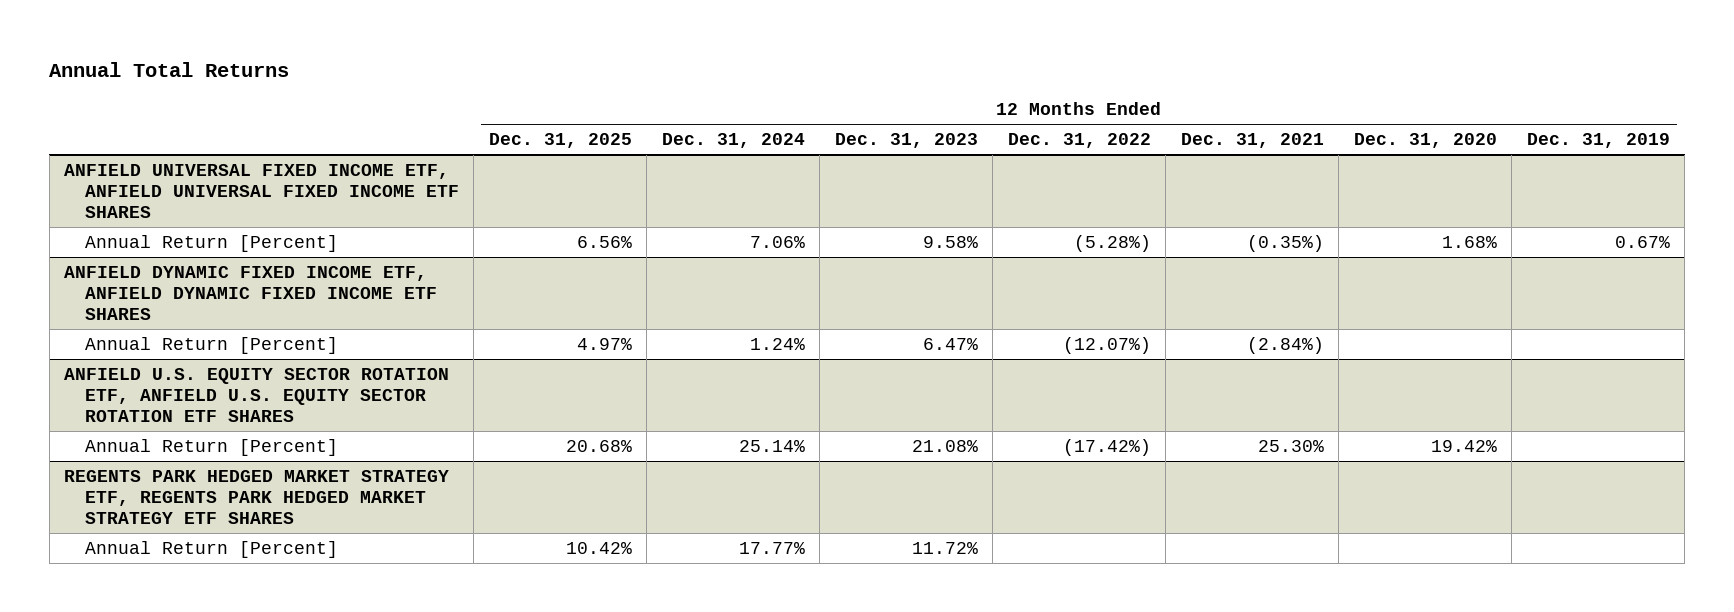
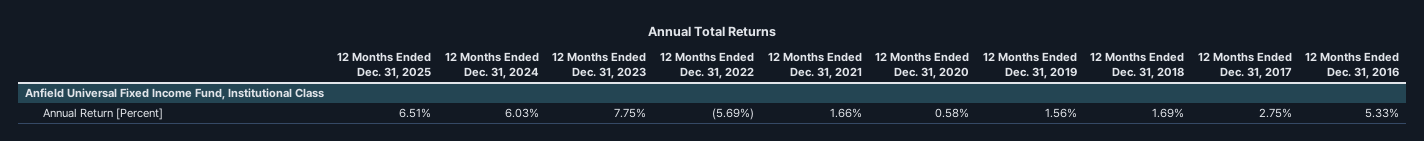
- | 12 Months Ended Dec. 31, 2025 | 12 Months Ended Dec. 31, 2024 | 12 Months Ended Dec. 31, 2023 | 12 Months Ended Dec. 31, 2022 | 12 Months Ended Dec. 31, 2021 | 12 Months Ended Dec. 31, 2020 | 12 Months Ended Dec. 31, 2019
+ | 12 Months Ended Dec. 31, 2025 | 12 Months Ended Dec. 31, 2024 | 12 Months Ended Dec. 31, 2023 | 12 Months Ended Dec. 31, 2022 | 12 Months Ended Dec. 31, 2021 | 12 Months Ended Dec. 31, 2020 | 12 Months Ended Dec. 31, 2019 | 12 Months Ended Dec. 31, 2018 | 12 Months Ended Dec. 31, 2017 | 12 Months Ended Dec. 31, 2016
- ANFIELD UNIVERSAL FIXED INCOME ETF, ANFIELD UNIVERSAL FIXED INCOME ETF SHARES
- Annual Return [Percent] | 6.56% | 7.06% | 9.58% | (5.28%) | (0.35%) | 1.68% | 0.67%
- ANFIELD DYNAMIC FIXED INCOME ETF, ANFIELD DYNAMIC FIXED INCOME ETF SHARES
- Annual Return [Percent] | 4.97% | 1.24% | 6.47% | (12.07%) | (2.84%) | |
- ANFIELD U.S. EQUITY SECTOR ROTATION ETF, ANFIELD U.S. EQUITY SECTOR ROTATION ETF SHARES
- Annual Return [Percent] | 20.68% | 25.14% | 21.08% | (17.42%) | 25.30% | 19.42% |
- REGENTS PARK HEDGED MARKET STRATEGY ETF, REGENTS PARK HEDGED MARKET STRATEGY ETF SHARES
- Annual Return [Percent] | 10.42% | 17.77% | 11.72% | | | |
+ Anfield Universal Fixed Income Fund, Institutional Class
+ Annual Return [Percent] | 6.51% | 6.03% | 7.75% | (5.69%) | 1.66% | 0.58% | 1.56% | 1.69% | 2.75% | 5.33%

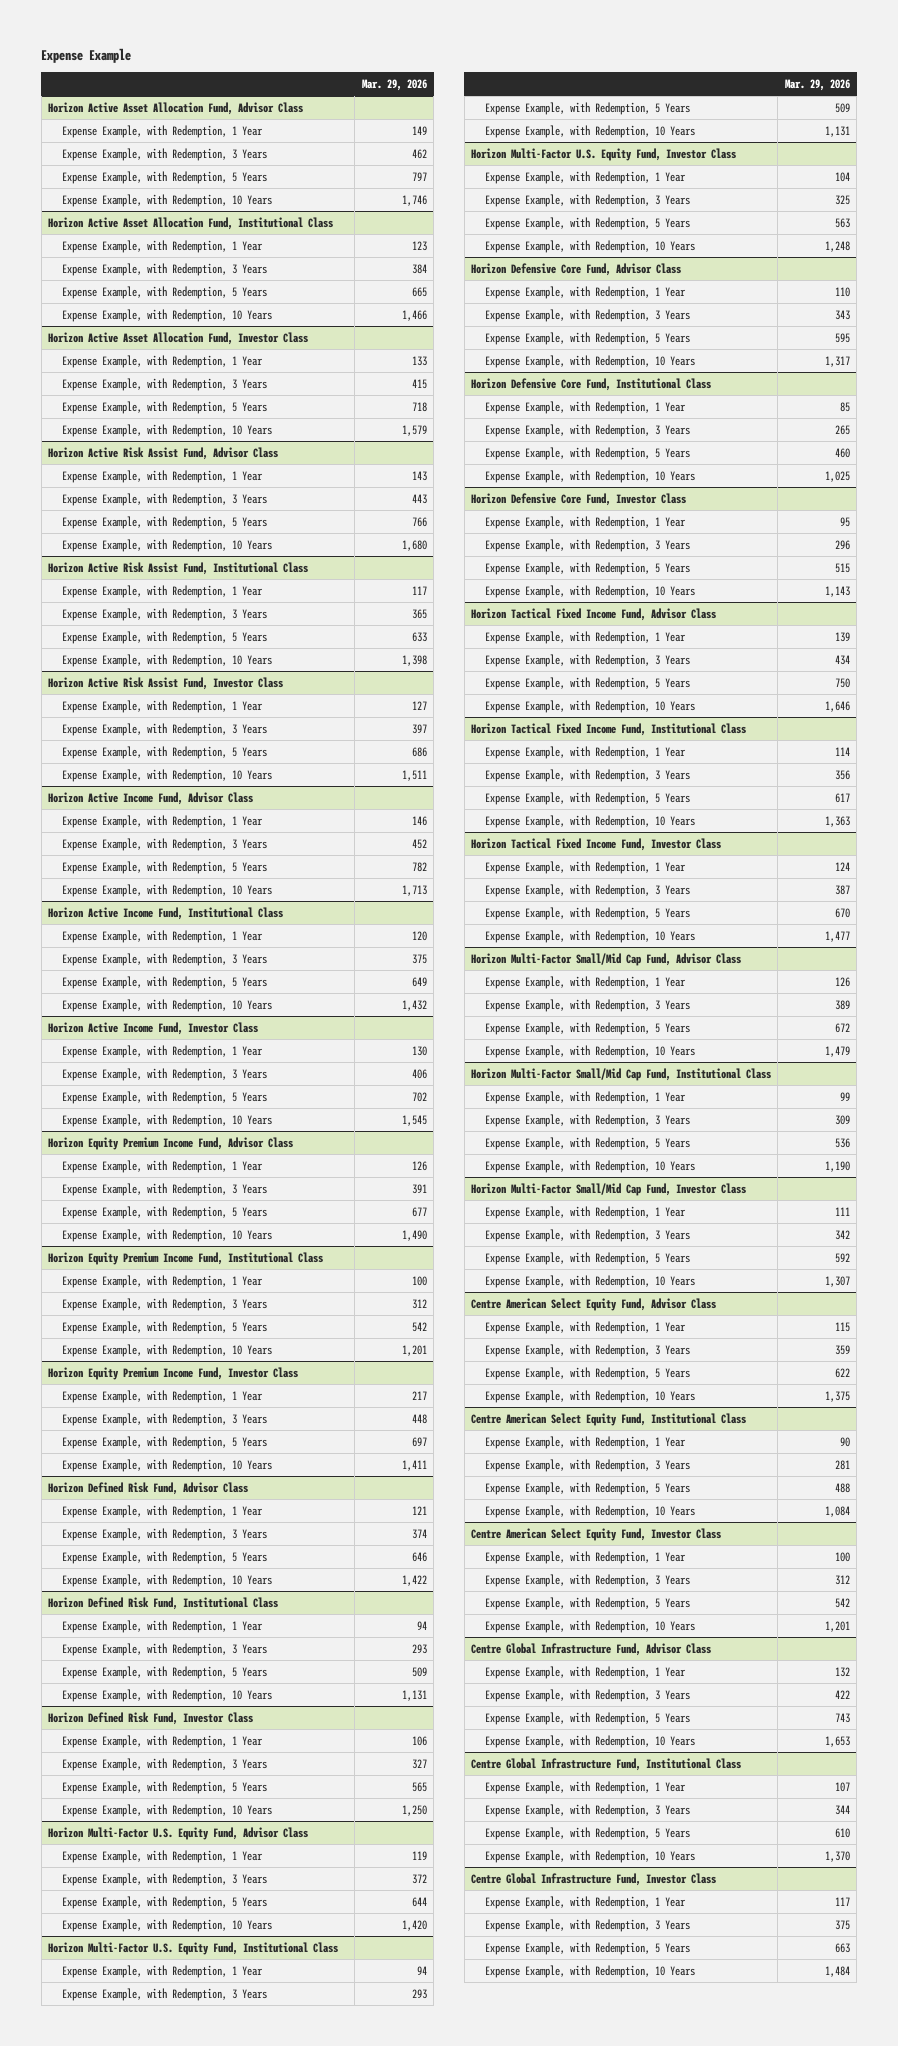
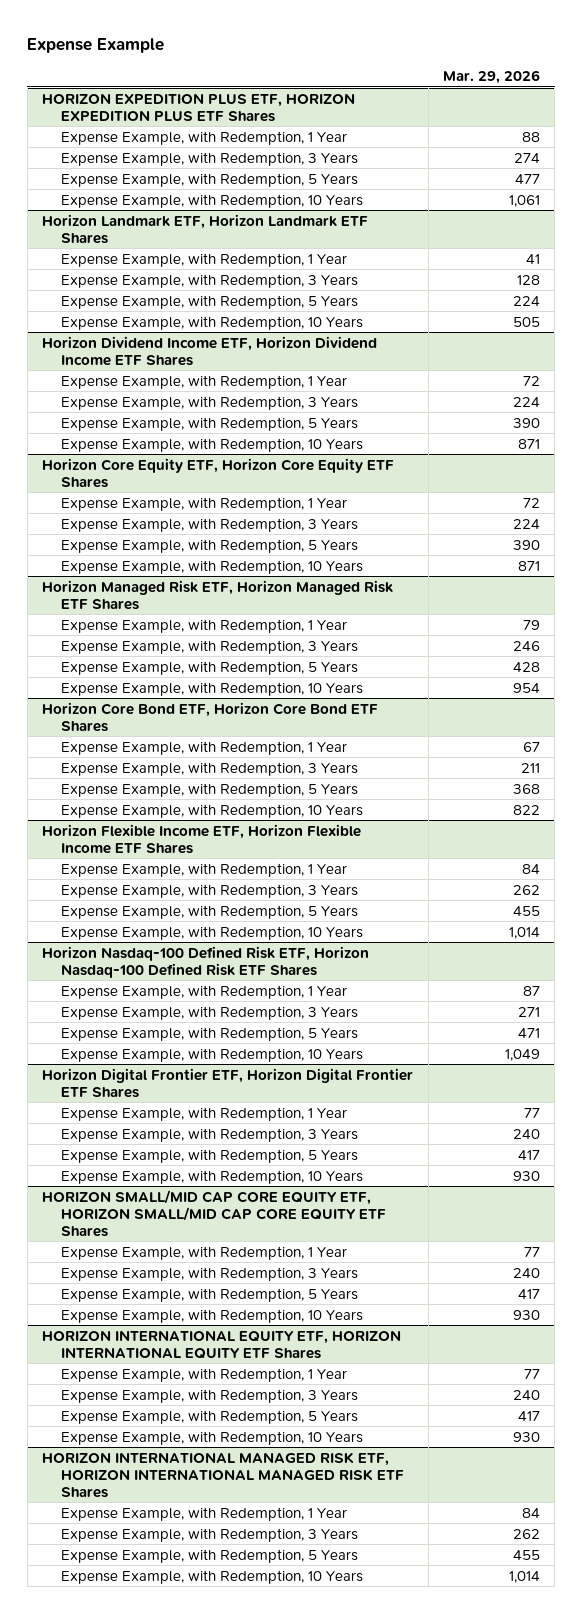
- Horizon Active Asset Allocation Fund, Advisor Class
- Expense Example, with Redemption, 1 Year | 149
- Expense Example, with Redemption, 3 Years | 462
- Expense Example, with Redemption, 5 Years | 797
- Expense Example, with Redemption, 10 Years | 1,746
- Horizon Active Asset Allocation Fund, Institutional Class
- Expense Example, with Redemption, 1 Year | 123
- Expense Example, with Redemption, 3 Years | 384
- Expense Example, with Redemption, 5 Years | 665
- Expense Example, with Redemption, 10 Years | 1,466
- Horizon Active Asset Allocation Fund, Investor Class
- Expense Example, with Redemption, 1 Year | 133
- Expense Example, with Redemption, 3 Years | 415
- Expense Example, with Redemption, 5 Years | 718
- Expense Example, with Redemption, 10 Years | 1,579
- Horizon Active Risk Assist Fund, Advisor Class
- Expense Example, with Redemption, 1 Year | 143
- Expense Example, with Redemption, 3 Years | 443
- Expense Example, with Redemption, 5 Years | 766
- Expense Example, with Redemption, 10 Years | 1,680
- Horizon Active Risk Assist Fund, Institutional Class
- Expense Example, with Redemption, 1 Year | 117
- Expense Example, with Redemption, 3 Years | 365
- Expense Example, with Redemption, 5 Years | 633
- Expense Example, with Redemption, 10 Years | 1,398
- Horizon Active Risk Assist Fund, Investor Class
- Expense Example, with Redemption, 1 Year | 127
- Expense Example, with Redemption, 3 Years | 397
- Expense Example, with Redemption, 5 Years | 686
- Expense Example, with Redemption, 10 Years | 1,511
- Horizon Active Income Fund, Advisor Class
- Expense Example, with Redemption, 1 Year | 146
- Expense Example, with Redemption, 3 Years | 452
- Expense Example, with Redemption, 5 Years | 782
- Expense Example, with Redemption, 10 Years | 1,713
- Horizon Active Income Fund, Institutional Class
- Expense Example, with Redemption, 1 Year | 120
- Expense Example, with Redemption, 3 Years | 375
- Expense Example, with Redemption, 5 Years | 649
- Expense Example, with Redemption, 10 Years | 1,432
- Horizon Active Income Fund, Investor Class
- Expense Example, with Redemption, 1 Year | 130
- Expense Example, with Redemption, 3 Years | 406
- Expense Example, with Redemption, 5 Years | 702
- Expense Example, with Redemption, 10 Years | 1,545
- Horizon Equity Premium Income Fund, Advisor Class
- Expense Example, with Redemption, 1 Year | 126
- Expense Example, with Redemption, 3 Years | 391
- Expense Example, with Redemption, 5 Years | 677
- Expense Example, with Redemption, 10 Years | 1,490
- Horizon Equity Premium Income Fund, Institutional Class
- Expense Example, with Redemption, 1 Year | 100
- Expense Example, with Redemption, 3 Years | 312
- Expense Example, with Redemption, 5 Years | 542
- Expense Example, with Redemption, 10 Years | 1,201
- Horizon Equity Premium Income Fund, Investor Class
- Expense Example, with Redemption, 1 Year | 217
- Expense Example, with Redemption, 3 Years | 448
- Expense Example, with Redemption, 5 Years | 697
- Expense Example, with Redemption, 10 Years | 1,411
- Horizon Defined Risk Fund, Advisor Class
- Expense Example, with Redemption, 1 Year | 121
- Expense Example, with Redemption, 3 Years | 374
- Expense Example, with Redemption, 5 Years | 646
- Expense Example, with Redemption, 10 Years | 1,422
- Horizon Defined Risk Fund, Institutional Class
- Expense Example, with Redemption, 1 Year | 94
- Expense Example, with Redemption, 3 Years | 293
- Expense Example, with Redemption, 5 Years | 509
- Expense Example, with Redemption, 10 Years | 1,131
- Horizon Defined Risk Fund, Investor Class
- Expense Example, with Redemption, 1 Year | 106
- Expense Example, with Redemption, 3 Years | 327
- Expense Example, with Redemption, 5 Years | 565
- Expense Example, with Redemption, 10 Years | 1,250
- Horizon Multi-Factor U.S. Equity Fund, Advisor Class
- Expense Example, with Redemption, 1 Year | 119
- Expense Example, with Redemption, 3 Years | 372
- Expense Example, with Redemption, 5 Years | 644
- Expense Example, with Redemption, 10 Years | 1,420
- Horizon Multi-Factor U.S. Equity Fund, Institutional Class
- Expense Example, with Redemption, 1 Year | 94
- Expense Example, with Redemption, 3 Years | 293
- Expense Example, with Redemption, 5 Years | 509
- Expense Example, with Redemption, 10 Years | 1,131
- Horizon Multi-Factor U.S. Equity Fund, Investor Class
- Expense Example, with Redemption, 1 Year | 104
- Expense Example, with Redemption, 3 Years | 325
- Expense Example, with Redemption, 5 Years | 563
- Expense Example, with Redemption, 10 Years | 1,248
- Horizon Defensive Core Fund, Advisor Class
- Expense Example, with Redemption, 1 Year | 110
- Expense Example, with Redemption, 3 Years | 343
- Expense Example, with Redemption, 5 Years | 595
- Expense Example, with Redemption, 10 Years | 1,317
- Horizon Defensive Core Fund, Institutional Class
- Expense Example, with Redemption, 1 Year | 85
- Expense Example, with Redemption, 3 Years | 265
- Expense Example, with Redemption, 5 Years | 460
- Expense Example, with Redemption, 10 Years | 1,025
- Horizon Defensive Core Fund, Investor Class
- Expense Example, with Redemption, 1 Year | 95
- Expense Example, with Redemption, 3 Years | 296
- Expense Example, with Redemption, 5 Years | 515
- Expense Example, with Redemption, 10 Years | 1,143
- Horizon Tactical Fixed Income Fund, Advisor Class
- Expense Example, with Redemption, 1 Year | 139
- Expense Example, with Redemption, 3 Years | 434
- Expense Example, with Redemption, 5 Years | 750
- Expense Example, with Redemption, 10 Years | 1,646
- Horizon Tactical Fixed Income Fund, Institutional Class
- Expense Example, with Redemption, 1 Year | 114
- Expense Example, with Redemption, 3 Years | 356
- Expense Example, with Redemption, 5 Years | 617
- Expense Example, with Redemption, 10 Years | 1,363
- Horizon Tactical Fixed Income Fund, Investor Class
- Expense Example, with Redemption, 1 Year | 124
- Expense Example, with Redemption, 3 Years | 387
- Expense Example, with Redemption, 5 Years | 670
- Expense Example, with Redemption, 10 Years | 1,477
- Horizon Multi-Factor Small/Mid Cap Fund, Advisor Class
- Expense Example, with Redemption, 1 Year | 126
- Expense Example, with Redemption, 3 Years | 389
- Expense Example, with Redemption, 5 Years | 672
- Expense Example, with Redemption, 10 Years | 1,479
- Horizon Multi-Factor Small/Mid Cap Fund, Institutional Class
- Expense Example, with Redemption, 1 Year | 99
- Expense Example, with Redemption, 3 Years | 309
- Expense Example, with Redemption, 5 Years | 536
- Expense Example, with Redemption, 10 Years | 1,190
- Horizon Multi-Factor Small/Mid Cap Fund, Investor Class
- Expense Example, with Redemption, 1 Year | 111
- Expense Example, with Redemption, 3 Years | 342
- Expense Example, with Redemption, 5 Years | 592
- Expense Example, with Redemption, 10 Years | 1,307
- Centre American Select Equity Fund, Advisor Class
- Expense Example, with Redemption, 1 Year | 115
- Expense Example, with Redemption, 3 Years | 359
- Expense Example, with Redemption, 5 Years | 622
- Expense Example, with Redemption, 10 Years | 1,375
- Centre American Select Equity Fund, Institutional Class
- Expense Example, with Redemption, 1 Year | 90
- Expense Example, with Redemption, 3 Years | 281
- Expense Example, with Redemption, 5 Years | 488
- Expense Example, with Redemption, 10 Years | 1,084
- Centre American Select Equity Fund, Investor Class
- Expense Example, with Redemption, 1 Year | 100
- Expense Example, with Redemption, 3 Years | 312
- Expense Example, with Redemption, 5 Years | 542
- Expense Example, with Redemption, 10 Years | 1,201
- Centre Global Infrastructure Fund, Advisor Class
- Expense Example, with Redemption, 1 Year | 132
- Expense Example, with Redemption, 3 Years | 422
- Expense Example, with Redemption, 5 Years | 743
- Expense Example, with Redemption, 10 Years | 1,653
- Centre Global Infrastructure Fund, Institutional Class
- Expense Example, with Redemption, 1 Year | 107
- Expense Example, with Redemption, 3 Years | 344
- Expense Example, with Redemption, 5 Years | 610
- Expense Example, with Redemption, 10 Years | 1,370
- Centre Global Infrastructure Fund, Investor Class
- Expense Example, with Redemption, 1 Year | 117
- Expense Example, with Redemption, 3 Years | 375
- Expense Example, with Redemption, 5 Years | 663
- Expense Example, with Redemption, 10 Years | 1,484
+ HORIZON EXPEDITION PLUS ETF, HORIZON EXPEDITION PLUS ETF Shares
+ Expense Example, with Redemption, 1 Year | 88
+ Expense Example, with Redemption, 3 Years | 274
+ Expense Example, with Redemption, 5 Years | 477
+ Expense Example, with Redemption, 10 Years | 1,061
+ Horizon Landmark ETF, Horizon Landmark ETF Shares
+ Expense Example, with Redemption, 1 Year | 41
+ Expense Example, with Redemption, 3 Years | 128
+ Expense Example, with Redemption, 5 Years | 224
+ Expense Example, with Redemption, 10 Years | 505
+ Horizon Dividend Income ETF, Horizon Dividend Income ETF Shares
+ Expense Example, with Redemption, 1 Year | 72
+ Expense Example, with Redemption, 3 Years | 224
+ Expense Example, with Redemption, 5 Years | 390
+ Expense Example, with Redemption, 10 Years | 871
+ Horizon Core Equity ETF, Horizon Core Equity ETF Shares
+ Expense Example, with Redemption, 1 Year | 72
+ Expense Example, with Redemption, 3 Years | 224
+ Expense Example, with Redemption, 5 Years | 390
+ Expense Example, with Redemption, 10 Years | 871
+ Horizon Managed Risk ETF, Horizon Managed Risk ETF Shares
+ Expense Example, with Redemption, 1 Year | 79
+ Expense Example, with Redemption, 3 Years | 246
+ Expense Example, with Redemption, 5 Years | 428
+ Expense Example, with Redemption, 10 Years | 954
+ Horizon Core Bond ETF, Horizon Core Bond ETF Shares
+ Expense Example, with Redemption, 1 Year | 67
+ Expense Example, with Redemption, 3 Years | 211
+ Expense Example, with Redemption, 5 Years | 368
+ Expense Example, with Redemption, 10 Years | 822
+ Horizon Flexible Income ETF, Horizon Flexible Income ETF Shares
+ Expense Example, with Redemption, 1 Year | 84
+ Expense Example, with Redemption, 3 Years | 262
+ Expense Example, with Redemption, 5 Years | 455
+ Expense Example, with Redemption, 10 Years | 1,014
+ Horizon Nasdaq-100 Defined Risk ETF, Horizon Nasdaq-100 Defined Risk ETF Shares
+ Expense Example, with Redemption, 1 Year | 87
+ Expense Example, with Redemption, 3 Years | 271
+ Expense Example, with Redemption, 5 Years | 471
+ Expense Example, with Redemption, 10 Years | 1,049
+ Horizon Digital Frontier ETF, Horizon Digital Frontier ETF Shares
+ Expense Example, with Redemption, 1 Year | 77
+ Expense Example, with Redemption, 3 Years | 240
+ Expense Example, with Redemption, 5 Years | 417
+ Expense Example, with Redemption, 10 Years | 930
+ HORIZON SMALL/MID CAP CORE EQUITY ETF, HORIZON SMALL/MID CAP CORE EQUITY ETF Shares
+ Expense Example, with Redemption, 1 Year | 77
+ Expense Example, with Redemption, 3 Years | 240
+ Expense Example, with Redemption, 5 Years | 417
+ Expense Example, with Redemption, 10 Years | 930
+ HORIZON INTERNATIONAL EQUITY ETF, HORIZON INTERNATIONAL EQUITY ETF Shares
+ Expense Example, with Redemption, 1 Year | 77
+ Expense Example, with Redemption, 3 Years | 240
+ Expense Example, with Redemption, 5 Years | 417
+ Expense Example, with Redemption, 10 Years | 930
+ HORIZON INTERNATIONAL MANAGED RISK ETF, HORIZON INTERNATIONAL MANAGED RISK ETF Shares
+ Expense Example, with Redemption, 1 Year | 84
+ Expense Example, with Redemption, 3 Years | 262
+ Expense Example, with Redemption, 5 Years | 455
+ Expense Example, with Redemption, 10 Years | 1,014

